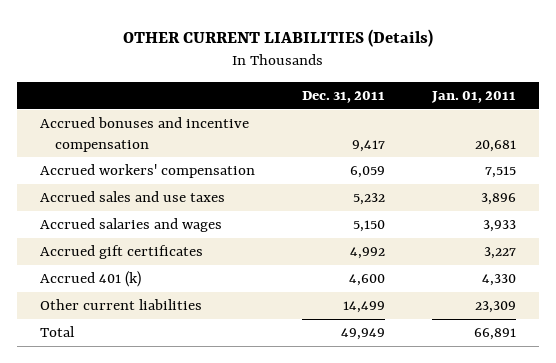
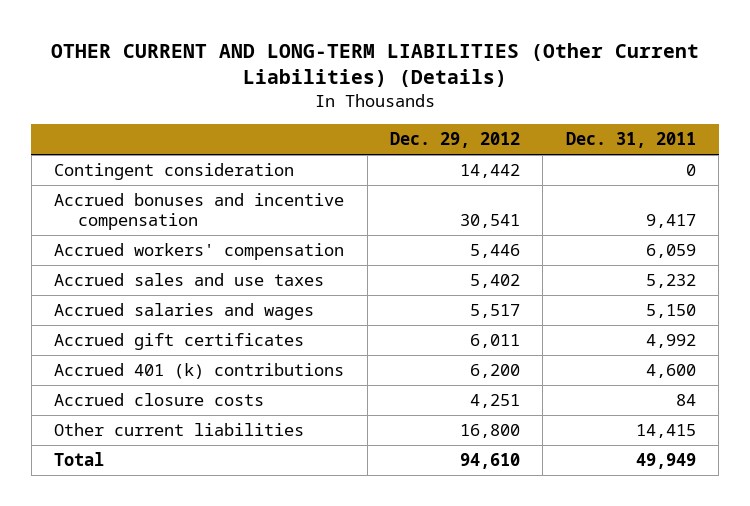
- OTHER CURRENT LIABILITIES (Details)
+ OTHER CURRENT AND LONG-TERM LIABILITIES (Other Current Liabilities) (Details)
- | Dec. 31, 2011 | Jan. 01, 2011
+ | Dec. 29, 2012 | Dec. 31, 2011
+ Contingent consideration | 14,442 | 0
- Accrued 401 (k) | 4,600 | 4,330
- Other current liabilities | 14,499 | 23,309
+ Accrued 401 (k) contributions | 6,200 | 4,600
+ Accrued closure costs | 4,251 | 84
+ Other current liabilities | 16,800 | 14,415

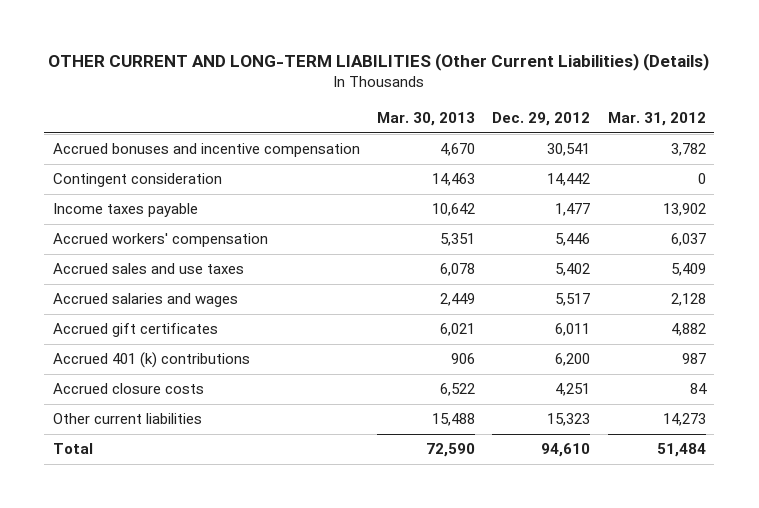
- | Dec. 29, 2012 | Dec. 31, 2011
+ | Mar. 30, 2013 | Dec. 29, 2012 | Mar. 31, 2012
moved down: Contingent consideration | 14,463 | 14,442 | 0
+ Income taxes payable | 10,642 | 1,477 | 13,902
- Other current liabilities | 16,800 | 14,415
+ Other current liabilities | 15,488 | 15,323 | 14,273

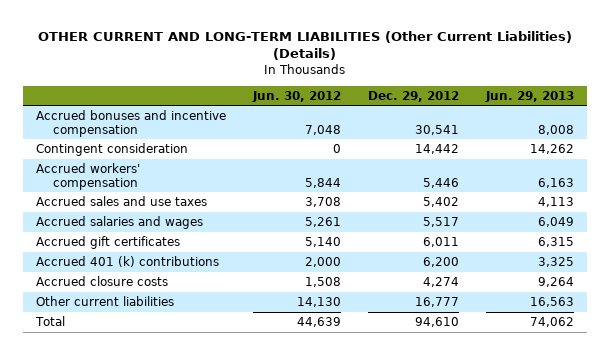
- | Mar. 30, 2013 | Dec. 29, 2012 | Mar. 31, 2012
+ | Jun. 30, 2012 | Dec. 29, 2012 | Jun. 29, 2013
- Income taxes payable | 10,642 | 1,477 | 13,902
- Accrued closure costs | 6,522 | 4,251 | 84
- Other current liabilities | 15,488 | 15,323 | 14,273
+ Accrued closure costs | 1,508 | 4,274 | 9,264
+ Other current liabilities | 14,130 | 16,777 | 16,563

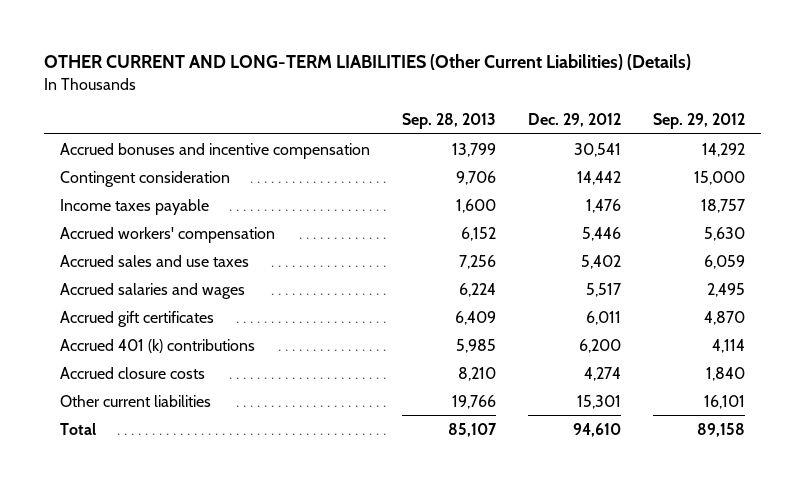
- | Jun. 30, 2012 | Dec. 29, 2012 | Jun. 29, 2013
+ | Sep. 28, 2013 | Dec. 29, 2012 | Sep. 29, 2012
+ Income taxes payable | 1,600 | 1,476 | 18,757
- Other current liabilities | 14,130 | 16,777 | 16,563
+ Other current liabilities | 19,766 | 15,301 | 16,101

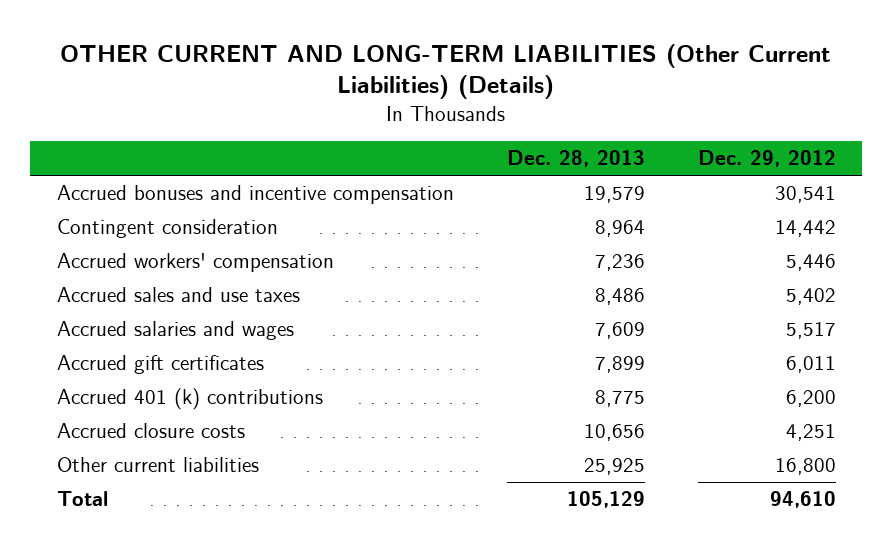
- | Sep. 28, 2013 | Dec. 29, 2012 | Sep. 29, 2012
+ | Dec. 28, 2013 | Dec. 29, 2012
- Income taxes payable | 1,600 | 1,476 | 18,757
- Accrued closure costs | 8,210 | 4,274 | 1,840
- Other current liabilities | 19,766 | 15,301 | 16,101
+ Accrued closure costs | 10,656 | 4,251
+ Other current liabilities | 25,925 | 16,800

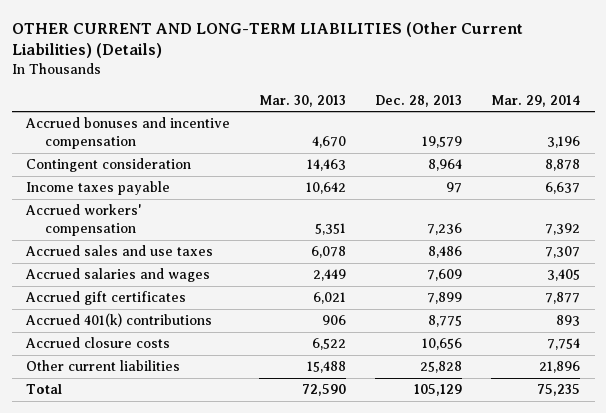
- | Dec. 28, 2013 | Dec. 29, 2012
+ | Mar. 30, 2013 | Dec. 28, 2013 | Mar. 29, 2014
+ Income taxes payable | 10,642 | 97 | 6,637
- Accrued 401 (k) contributions | 8,775 | 6,200
+ Accrued 401(k) contributions | 906 | 8,775 | 893
- Other current liabilities | 25,925 | 16,800
+ Other current liabilities | 15,488 | 25,828 | 21,896

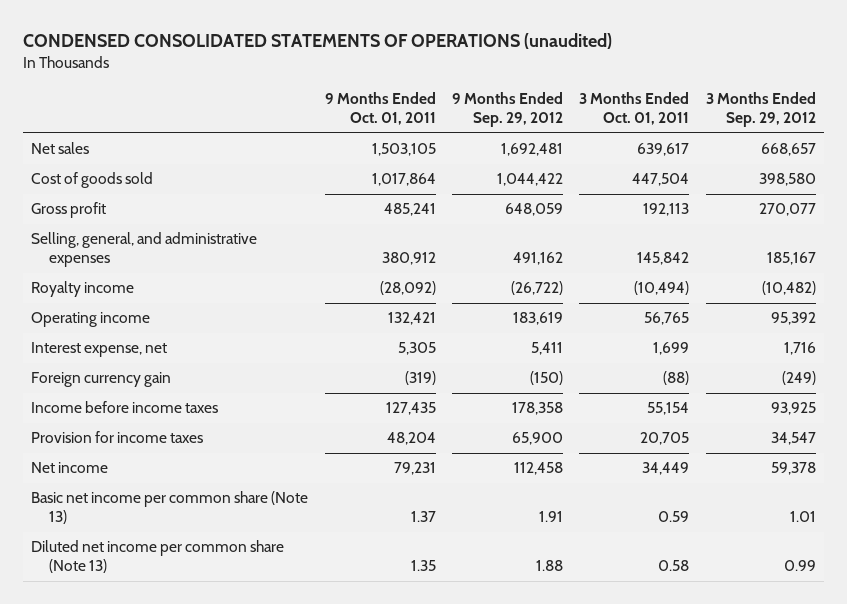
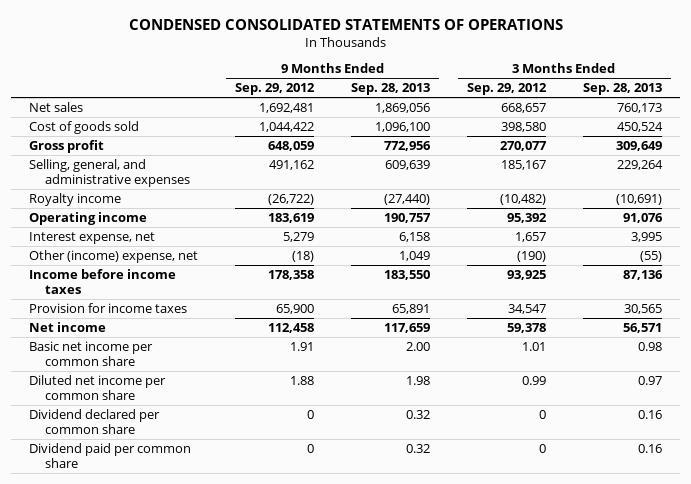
- CONDENSED CONSOLIDATED STATEMENTS OF OPERATIONS (unaudited)
+ CONDENSED CONSOLIDATED STATEMENTS OF OPERATIONS
- | 9 Months Ended Oct. 01, 2011 | 9 Months Ended Sep. 29, 2012 | 3 Months Ended Oct. 01, 2011 | 3 Months Ended Sep. 29, 2012
+ | 9 Months Ended Sep. 29, 2012 | 9 Months Ended Sep. 28, 2013 | 3 Months Ended Sep. 29, 2012 | 3 Months Ended Sep. 28, 2013
- Interest expense, net | 5,305 | 5,411 | 1,699 | 1,716
- Foreign currency gain | (319) | (150) | (88) | (249)
+ Interest expense, net | 5,279 | 6,158 | 1,657 | 3,995
+ Other (income) expense, net | (18) | 1,049 | (190) | (55)
- Basic net income per common share (Note 13) | 1.37 | 1.91 | 0.59 | 1.01
- Diluted net income per common share (Note 13) | 1.35 | 1.88 | 0.58 | 0.99
+ Basic net income per common share | 1.91 | 2.00 | 1.01 | 0.98
+ Diluted net income per common share | 1.88 | 1.98 | 0.99 | 0.97
+ Dividend declared per common share | 0 | 0.32 | 0 | 0.16
+ Dividend paid per common share | 0 | 0.32 | 0 | 0.16

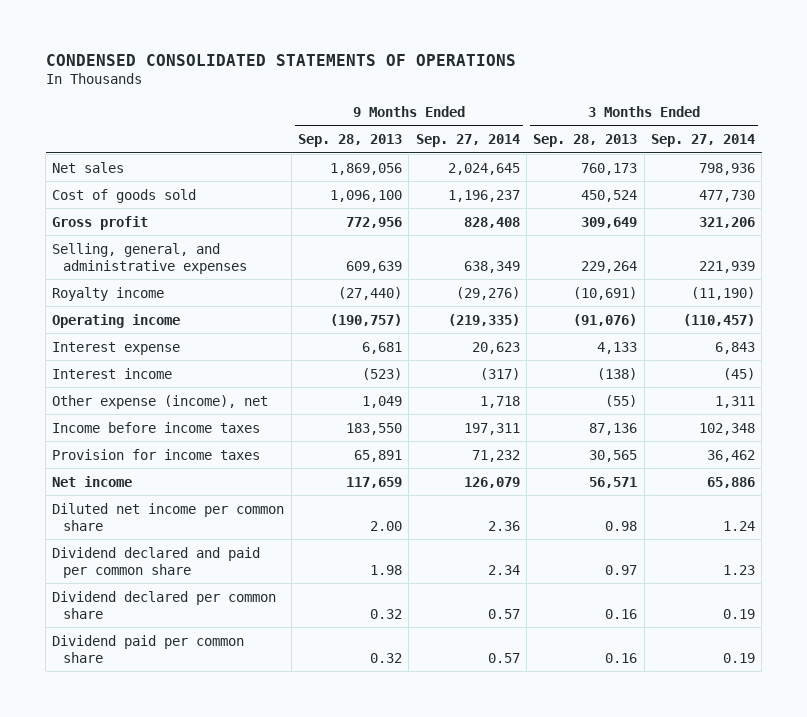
- | 9 Months Ended Sep. 29, 2012 | 9 Months Ended Sep. 28, 2013 | 3 Months Ended Sep. 29, 2012 | 3 Months Ended Sep. 28, 2013
+ | 9 Months Ended Sep. 28, 2013 | 9 Months Ended Sep. 27, 2014 | 3 Months Ended Sep. 28, 2013 | 3 Months Ended Sep. 27, 2014
- Operating income | 183,619 | 190,757 | 95,392 | 91,076
- Interest expense, net | 5,279 | 6,158 | 1,657 | 3,995
- Other (income) expense, net | (18) | 1,049 | (190) | (55)
+ Operating income | (190,757) | (219,335) | (91,076) | (110,457)
+ Interest expense | 6,681 | 20,623 | 4,133 | 6,843
+ Interest income | (523) | (317) | (138) | (45)
+ Other expense (income), net | 1,049 | 1,718 | (55) | 1,311
- Basic net income per common share | 1.91 | 2.00 | 1.01 | 0.98
- Diluted net income per common share | 1.88 | 1.98 | 0.99 | 0.97
+ Diluted net income per common share | 2.00 | 2.36 | 0.98 | 1.24
+ Dividend declared and paid per common share | 1.98 | 2.34 | 0.97 | 1.23

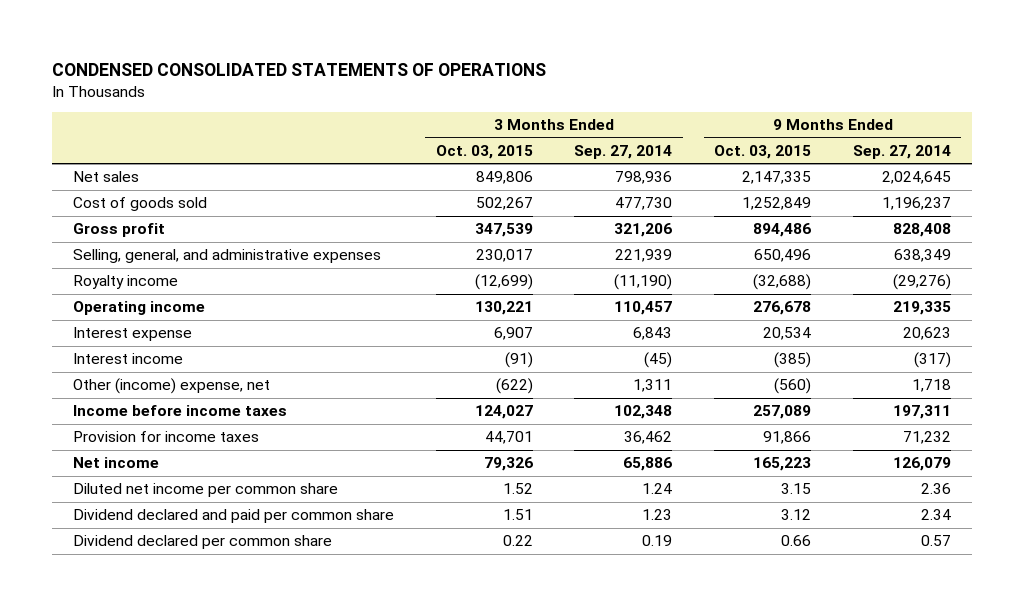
- | 9 Months Ended Sep. 28, 2013 | 9 Months Ended Sep. 27, 2014 | 3 Months Ended Sep. 28, 2013 | 3 Months Ended Sep. 27, 2014
+ | 3 Months Ended Oct. 03, 2015 | 3 Months Ended Sep. 27, 2014 | 9 Months Ended Oct. 03, 2015 | 9 Months Ended Sep. 27, 2014
- Operating income | (190,757) | (219,335) | (91,076) | (110,457)
+ Operating income | 130,221 | 110,457 | 276,678 | 219,335
- Other expense (income), net | 1,049 | 1,718 | (55) | 1,311
+ Other (income) expense, net | (622) | 1,311 | (560) | 1,718
- Dividend paid per common share | 0.32 | 0.57 | 0.16 | 0.19

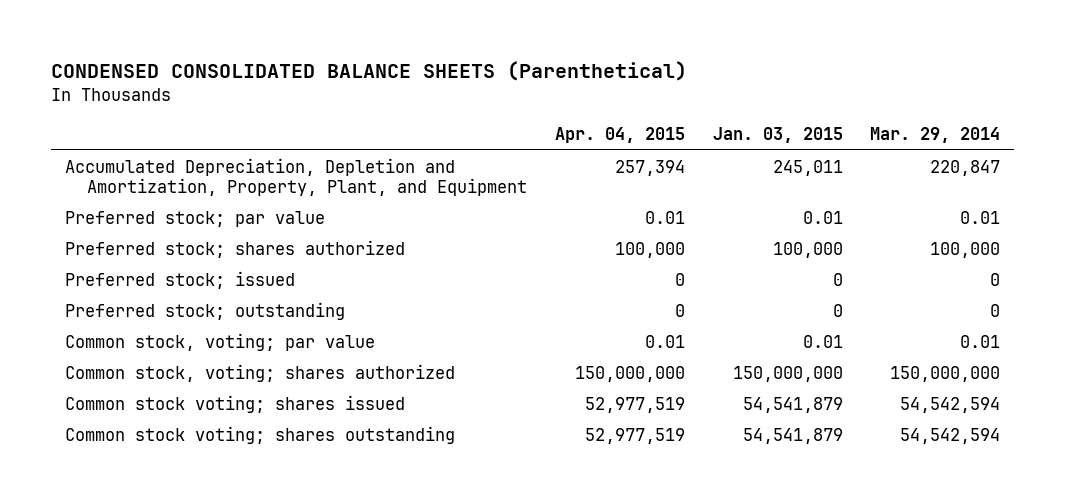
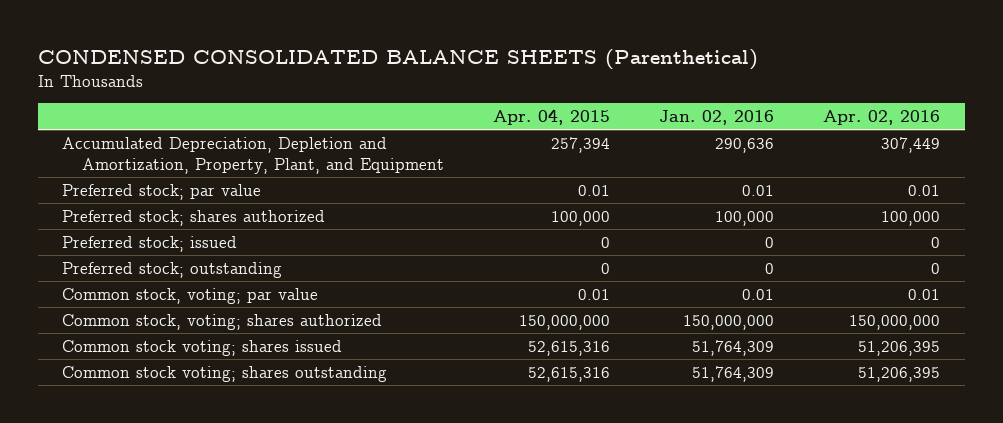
- | Apr. 04, 2015 | Jan. 03, 2015 | Mar. 29, 2014
+ | Apr. 04, 2015 | Jan. 02, 2016 | Apr. 02, 2016
- Common stock voting; shares issued | 52,977,519 | 54,541,879 | 54,542,594
- Common stock voting; shares outstanding | 52,977,519 | 54,541,879 | 54,542,594
+ Common stock voting; shares issued | 52,615,316 | 51,764,309 | 51,206,395
+ Common stock voting; shares outstanding | 52,615,316 | 51,764,309 | 51,206,395

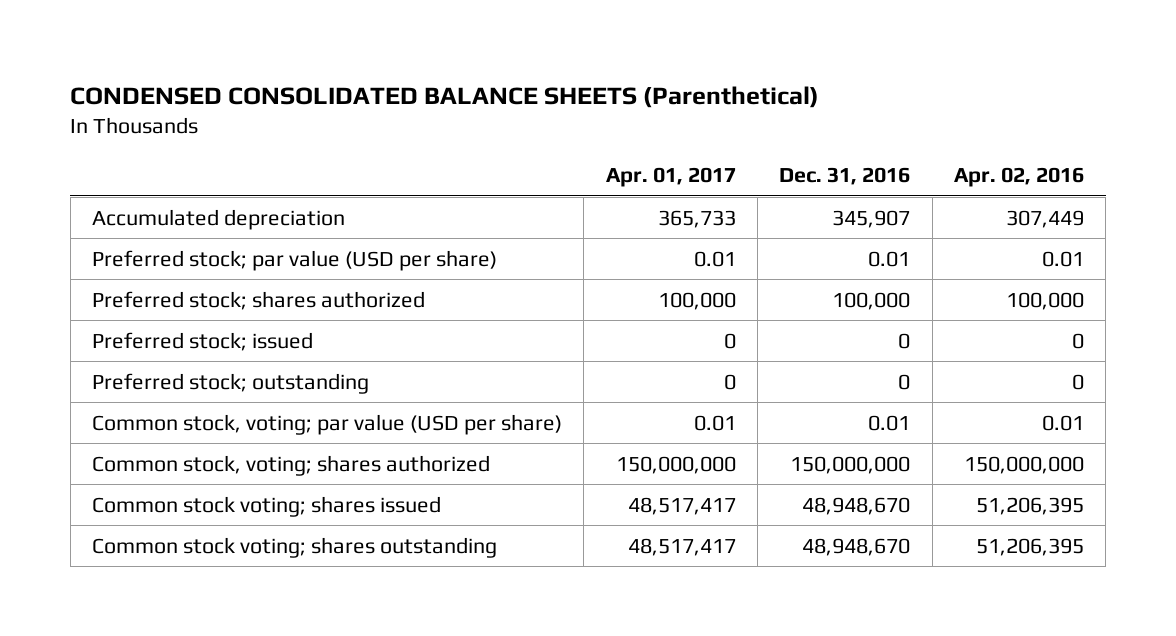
- | Apr. 04, 2015 | Jan. 02, 2016 | Apr. 02, 2016
+ | Apr. 01, 2017 | Dec. 31, 2016 | Apr. 02, 2016
- Accumulated Depreciation, Depletion and Amortization, Property, Plant, and Equipment | 257,394 | 290,636 | 307,449
- Preferred stock; par value | 0.01 | 0.01 | 0.01
+ Accumulated depreciation | 365,733 | 345,907 | 307,449
+ Preferred stock; par value (USD per share) | 0.01 | 0.01 | 0.01
- Common stock, voting; par value | 0.01 | 0.01 | 0.01
+ Common stock, voting; par value (USD per share) | 0.01 | 0.01 | 0.01

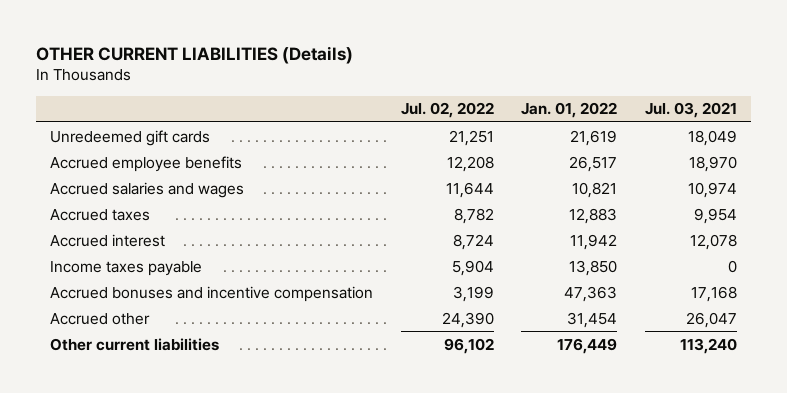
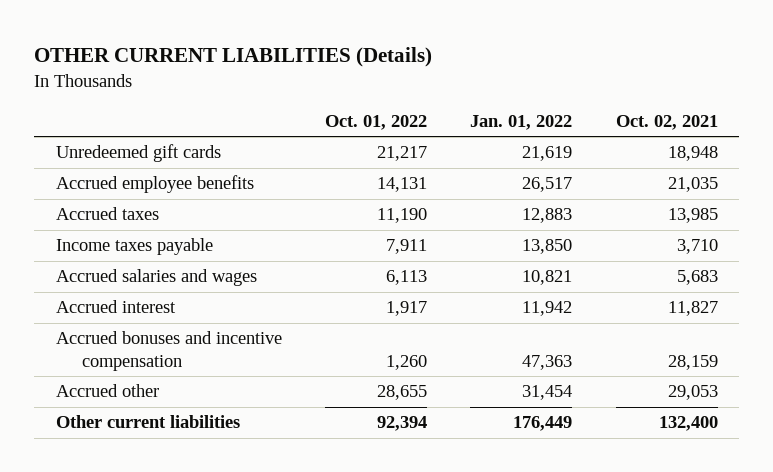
- | Jul. 02, 2022 | Jan. 01, 2022 | Jul. 03, 2021
+ | Oct. 01, 2022 | Jan. 01, 2022 | Oct. 02, 2021
moved down: Accrued salaries and wages | 6,113 | 10,821 | 5,683
moved down: Accrued interest | 1,917 | 11,942 | 11,827

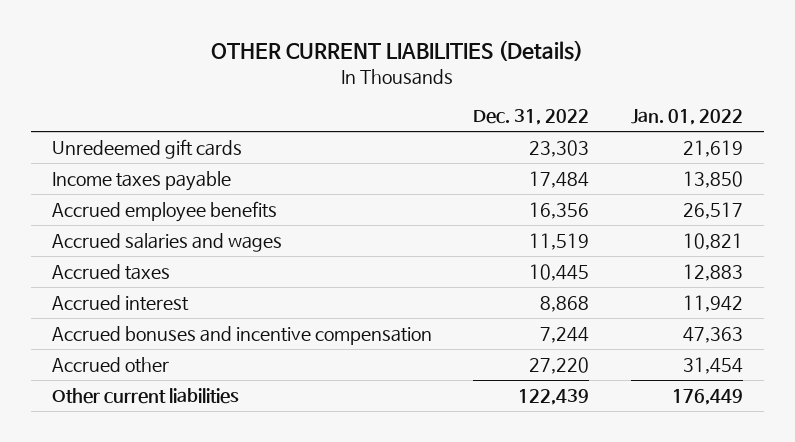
- | Oct. 01, 2022 | Jan. 01, 2022 | Oct. 02, 2021
+ | Dec. 31, 2022 | Jan. 01, 2022
moved down: Accrued employee benefits | 16,356 | 26,517
moved down: Accrued taxes | 10,445 | 12,883

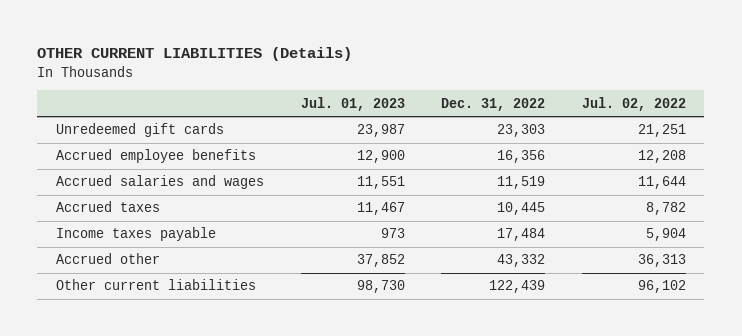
- | Dec. 31, 2022 | Jan. 01, 2022
+ | Jul. 01, 2023 | Dec. 31, 2022 | Jul. 02, 2022
- Accrued interest | 8,868 | 11,942
- Accrued bonuses and incentive compensation | 7,244 | 47,363
- Accrued other | 27,220 | 31,454
moved down: Income taxes payable | 973 | 17,484 | 5,904
+ Accrued other | 37,852 | 43,332 | 36,313

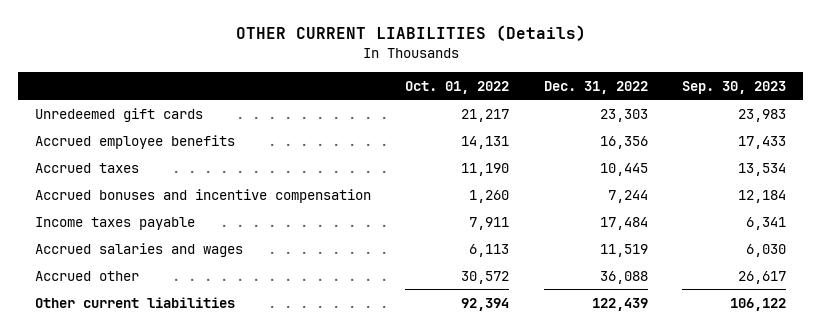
- | Jul. 01, 2023 | Dec. 31, 2022 | Jul. 02, 2022
+ | Oct. 01, 2022 | Dec. 31, 2022 | Sep. 30, 2023
+ Accrued bonuses and incentive compensation | 1,260 | 7,244 | 12,184
- Accrued other | 37,852 | 43,332 | 36,313
moved down: Accrued salaries and wages | 6,113 | 11,519 | 6,030
+ Accrued other | 30,572 | 36,088 | 26,617

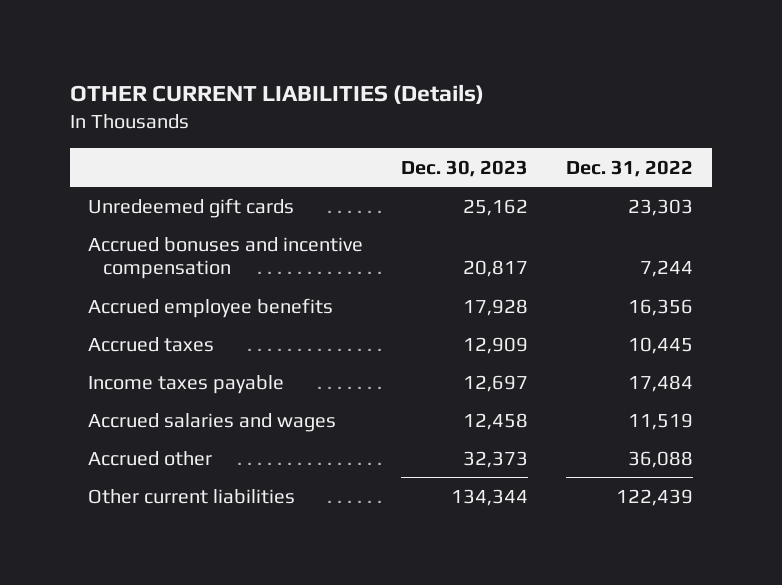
- | Oct. 01, 2022 | Dec. 31, 2022 | Sep. 30, 2023
+ | Dec. 30, 2023 | Dec. 31, 2022
moved up: Accrued bonuses and incentive compensation | 20,817 | 7,244

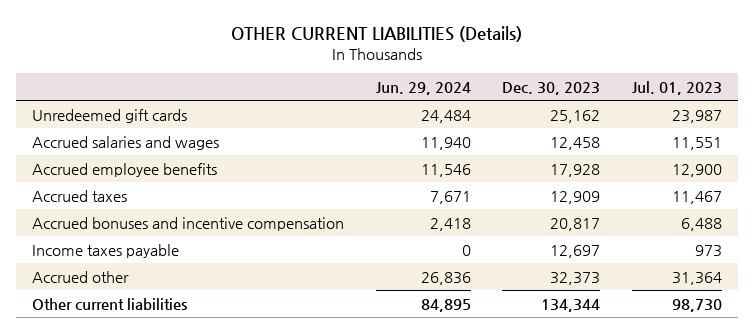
- | Dec. 30, 2023 | Dec. 31, 2022
+ | Jun. 29, 2024 | Dec. 30, 2023 | Jul. 01, 2023
moved up: Accrued salaries and wages | 11,940 | 12,458 | 11,551
moved down: Accrued bonuses and incentive compensation | 2,418 | 20,817 | 6,488

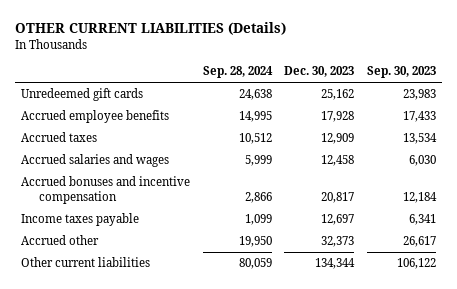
- | Jun. 29, 2024 | Dec. 30, 2023 | Jul. 01, 2023
+ | Sep. 28, 2024 | Dec. 30, 2023 | Sep. 30, 2023
moved down: Accrued salaries and wages | 5,999 | 12,458 | 6,030

